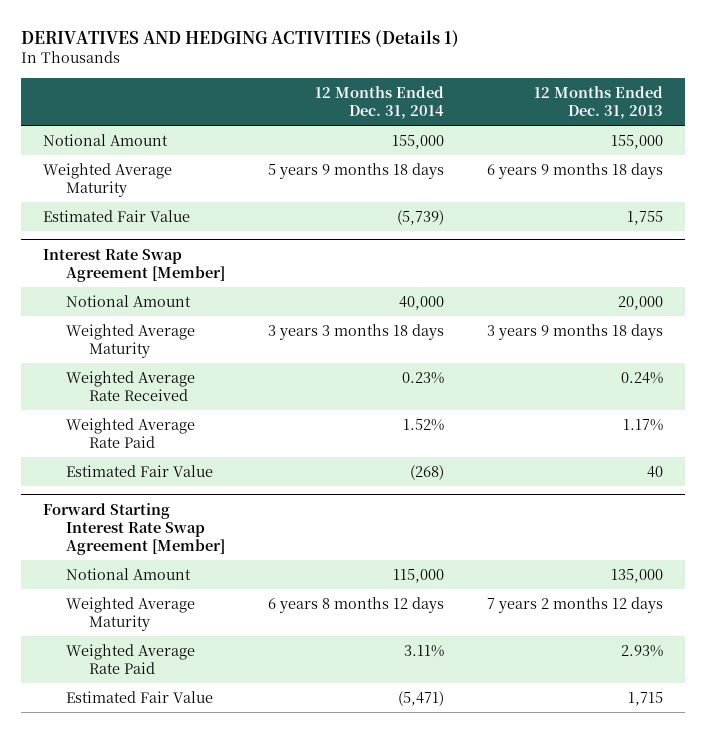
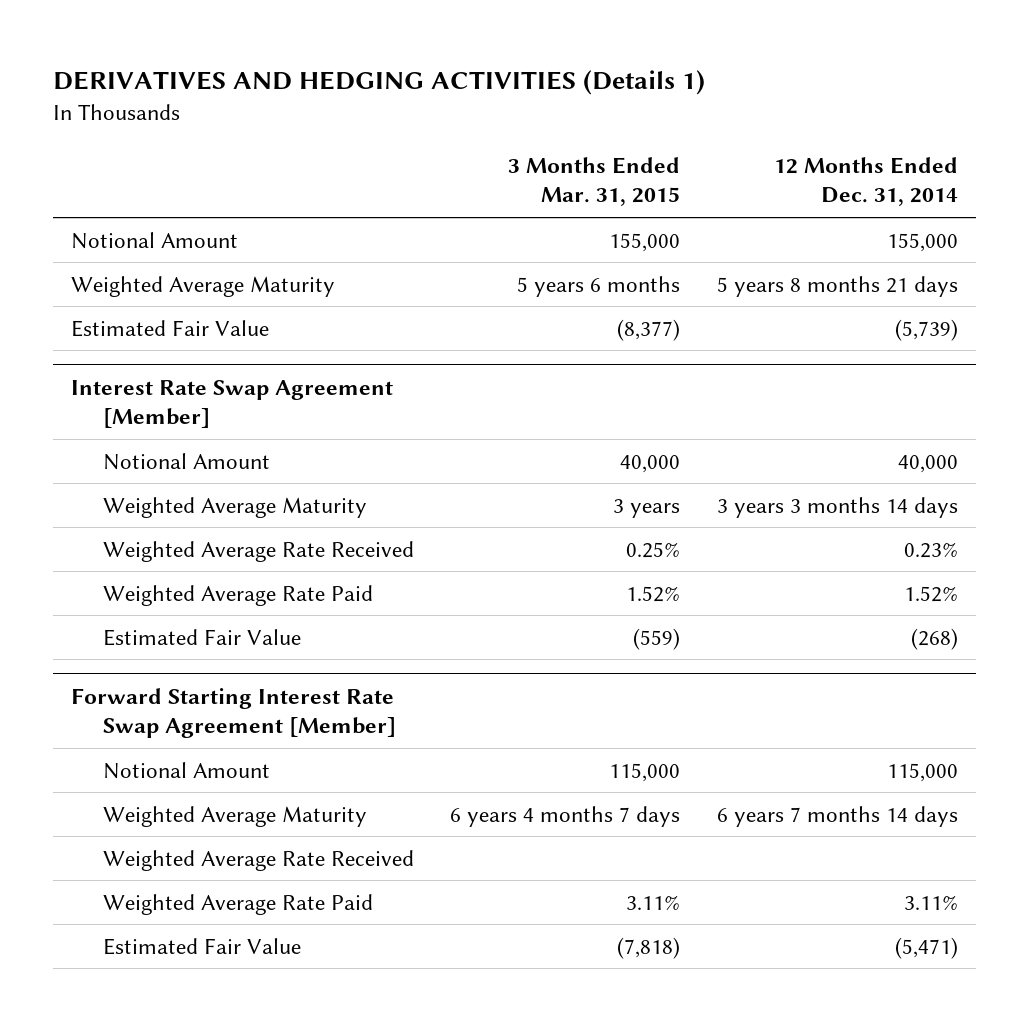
- | 12 Months Ended Dec. 31, 2014 | 12 Months Ended Dec. 31, 2013
+ | 3 Months Ended Mar. 31, 2015 | 12 Months Ended Dec. 31, 2014
- Weighted Average Maturity | 5 years 9 months 18 days | 6 years 9 months 18 days
+ Weighted Average Maturity | 5 years 6 months | 5 years 8 months 21 days
@ Interest Rate Swap Agreement [Member]
- Weighted Average Maturity | 3 years 3 months 18 days | 3 years 9 months 18 days
+ Weighted Average Maturity | 3 years | 3 years 3 months 14 days
@ Forward Starting Interest Rate Swap Agreement [Member]
- Weighted Average Maturity | 6 years 8 months 12 days | 7 years 2 months 12 days
+ Weighted Average Maturity | 6 years 4 months 7 days | 6 years 7 months 14 days
+ Weighted Average Rate Received

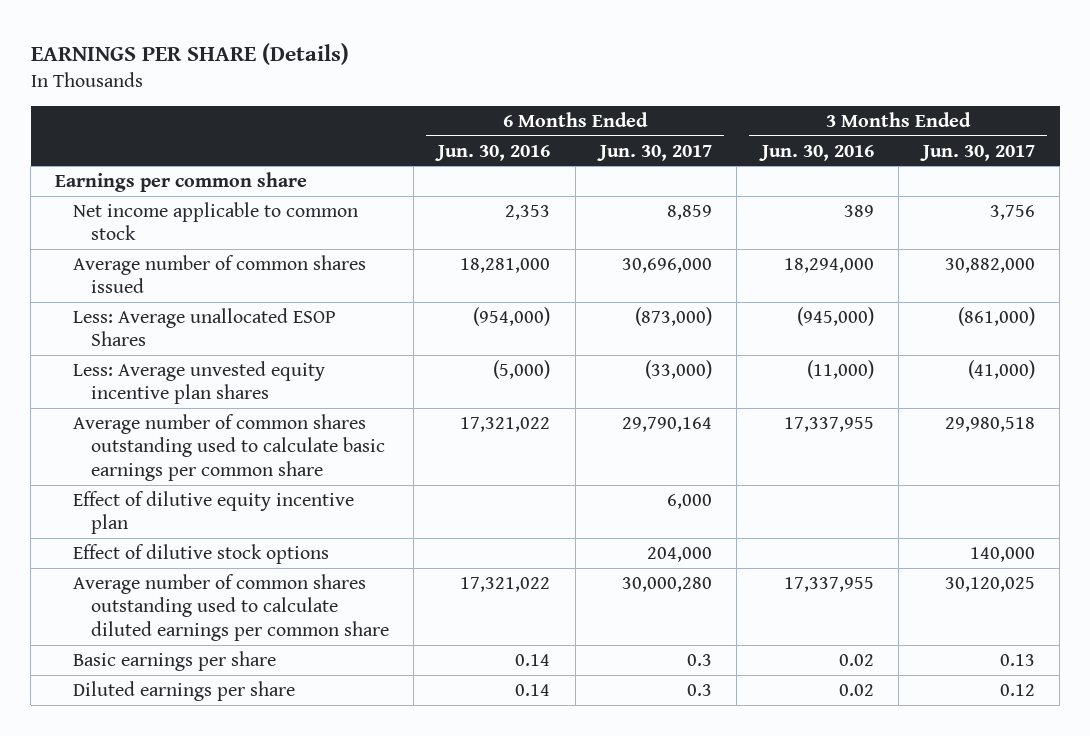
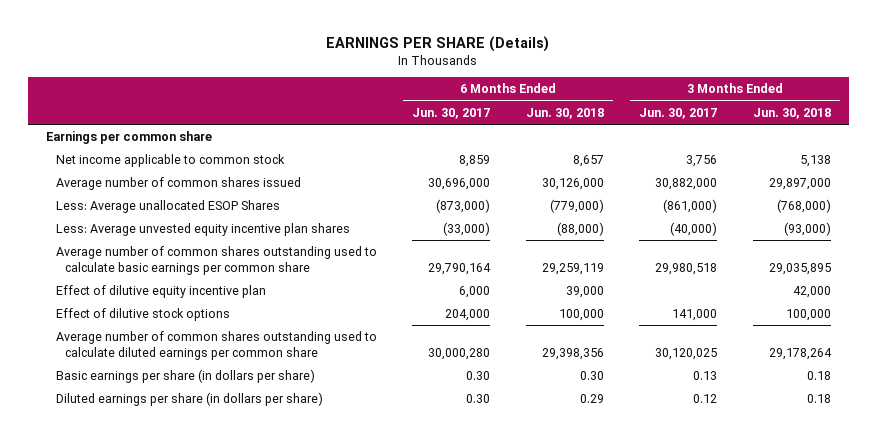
- | 6 Months Ended Jun. 30, 2016 | 6 Months Ended Jun. 30, 2017 | 3 Months Ended Jun. 30, 2016 | 3 Months Ended Jun. 30, 2017
+ | 6 Months Ended Jun. 30, 2017 | 6 Months Ended Jun. 30, 2018 | 3 Months Ended Jun. 30, 2017 | 3 Months Ended Jun. 30, 2018
- Less: Average unvested equity incentive plan shares | (5,000) | (33,000) | (11,000) | (41,000)
+ Less: Average unvested equity incentive plan shares | (33,000) | (88,000) | (40,000) | (93,000)
- Effect of dilutive stock options | | 204,000 | | 140,000
+ Effect of dilutive stock options | 204,000 | 100,000 | 141,000 | 100,000
- Basic earnings per share | 0.14 | 0.3 | 0.02 | 0.13
- Diluted earnings per share | 0.14 | 0.3 | 0.02 | 0.12
+ Basic earnings per share (in dollars per share) | 0.30 | 0.30 | 0.13 | 0.18
+ Diluted earnings per share (in dollars per share) | 0.30 | 0.29 | 0.12 | 0.18

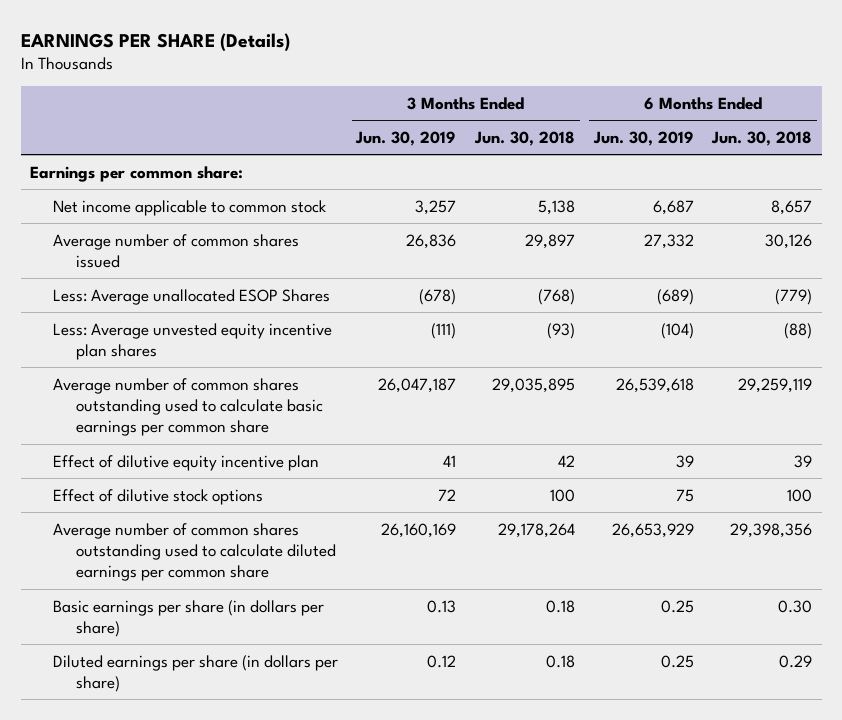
- | 6 Months Ended Jun. 30, 2017 | 6 Months Ended Jun. 30, 2018 | 3 Months Ended Jun. 30, 2017 | 3 Months Ended Jun. 30, 2018
+ | 3 Months Ended Jun. 30, 2019 | 3 Months Ended Jun. 30, 2018 | 6 Months Ended Jun. 30, 2019 | 6 Months Ended Jun. 30, 2018
- Earnings per common share
+ Earnings per common share:
- Average number of common shares issued | 30,696,000 | 30,126,000 | 30,882,000 | 29,897,000
- Less: Average unallocated ESOP Shares | (873,000) | (779,000) | (861,000) | (768,000)
- Less: Average unvested equity incentive plan shares | (33,000) | (88,000) | (40,000) | (93,000)
+ Average number of common shares issued | 26,836 | 29,897 | 27,332 | 30,126
+ Less: Average unallocated ESOP Shares | (678) | (768) | (689) | (779)
+ Less: Average unvested equity incentive plan shares | (111) | (93) | (104) | (88)
- Effect of dilutive equity incentive plan | 6,000 | 39,000 | | 42,000
- Effect of dilutive stock options | 204,000 | 100,000 | 141,000 | 100,000
+ Effect of dilutive equity incentive plan | 41 | 42 | 39 | 39
+ Effect of dilutive stock options | 72 | 100 | 75 | 100

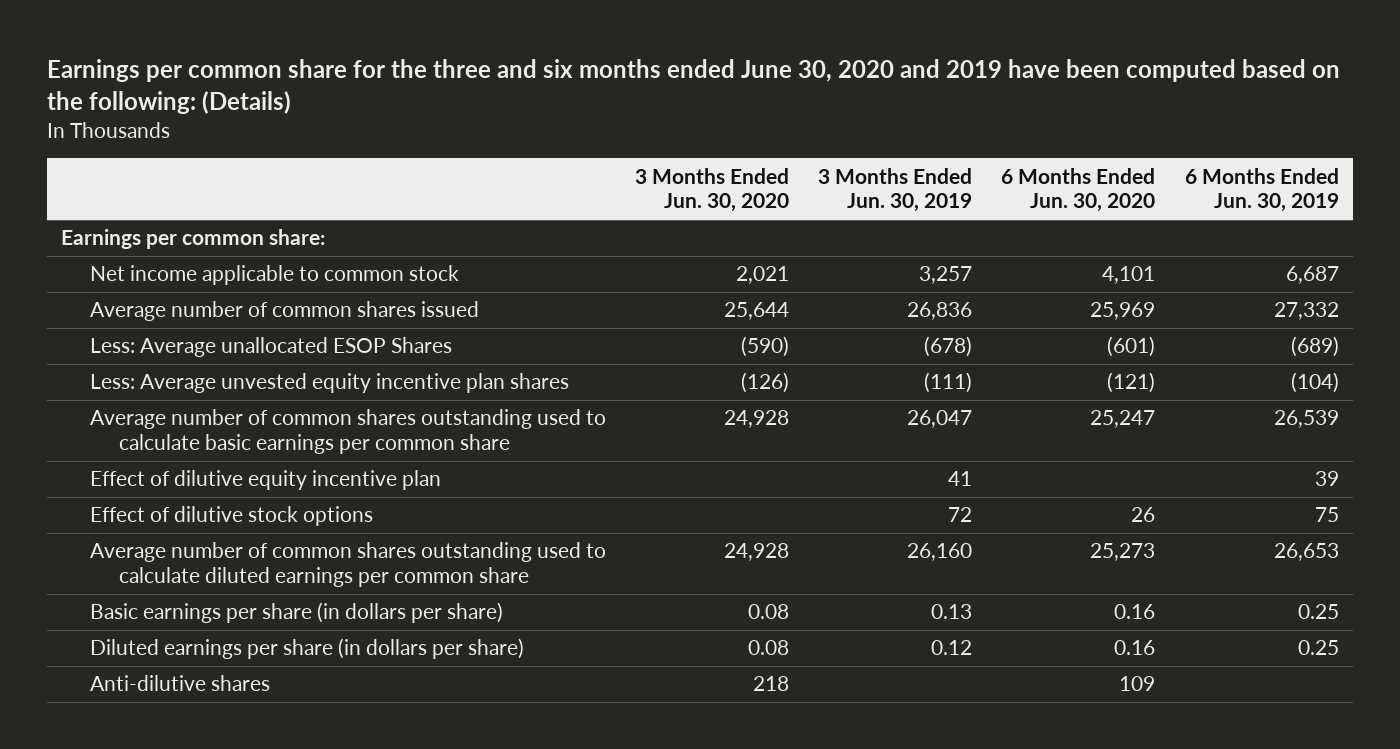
- EARNINGS PER SHARE (Details)
+ Earnings per common share for the three and six months ended June 30, 2020 and 2019 have been computed based on the following: (Details)
- | 3 Months Ended Jun. 30, 2019 | 3 Months Ended Jun. 30, 2018 | 6 Months Ended Jun. 30, 2019 | 6 Months Ended Jun. 30, 2018
+ | 3 Months Ended Jun. 30, 2020 | 3 Months Ended Jun. 30, 2019 | 6 Months Ended Jun. 30, 2020 | 6 Months Ended Jun. 30, 2019
- Average number of common shares outstanding used to calculate basic earnings per common share | 26,047,187 | 29,035,895 | 26,539,618 | 29,259,119
+ Average number of common shares outstanding used to calculate basic earnings per common share | 24,928 | 26,047 | 25,247 | 26,539
- Average number of common shares outstanding used to calculate diluted earnings per common share | 26,160,169 | 29,178,264 | 26,653,929 | 29,398,356
+ Average number of common shares outstanding used to calculate diluted earnings per common share | 24,928 | 26,160 | 25,273 | 26,653
+ Anti-dilutive shares | 218 | | 109 |

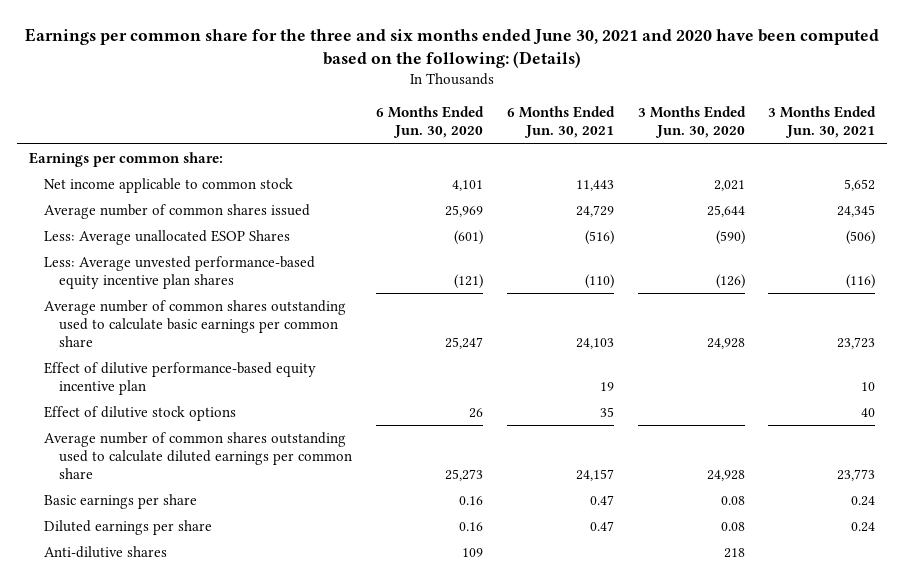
- Earnings per common share for the three and six months ended June 30, 2020 and 2019 have been computed based on the following: (Details)
+ Earnings per common share for the three and six months ended June 30, 2021 and 2020 have been computed based on the following: (Details)
- | 3 Months Ended Jun. 30, 2020 | 3 Months Ended Jun. 30, 2019 | 6 Months Ended Jun. 30, 2020 | 6 Months Ended Jun. 30, 2019
+ | 6 Months Ended Jun. 30, 2020 | 6 Months Ended Jun. 30, 2021 | 3 Months Ended Jun. 30, 2020 | 3 Months Ended Jun. 30, 2021
- Less: Average unvested equity incentive plan shares | (126) | (111) | (121) | (104)
+ Less: Average unvested performance-based equity incentive plan shares | (121) | (110) | (126) | (116)
- Effect of dilutive equity incentive plan | | 41 | | 39
+ Effect of dilutive performance-based equity incentive plan | | 19 | | 10
- Basic earnings per share (in dollars per share) | 0.08 | 0.13 | 0.16 | 0.25
- Diluted earnings per share (in dollars per share) | 0.08 | 0.12 | 0.16 | 0.25
+ Basic earnings per share | 0.16 | 0.47 | 0.08 | 0.24
+ Diluted earnings per share | 0.16 | 0.47 | 0.08 | 0.24

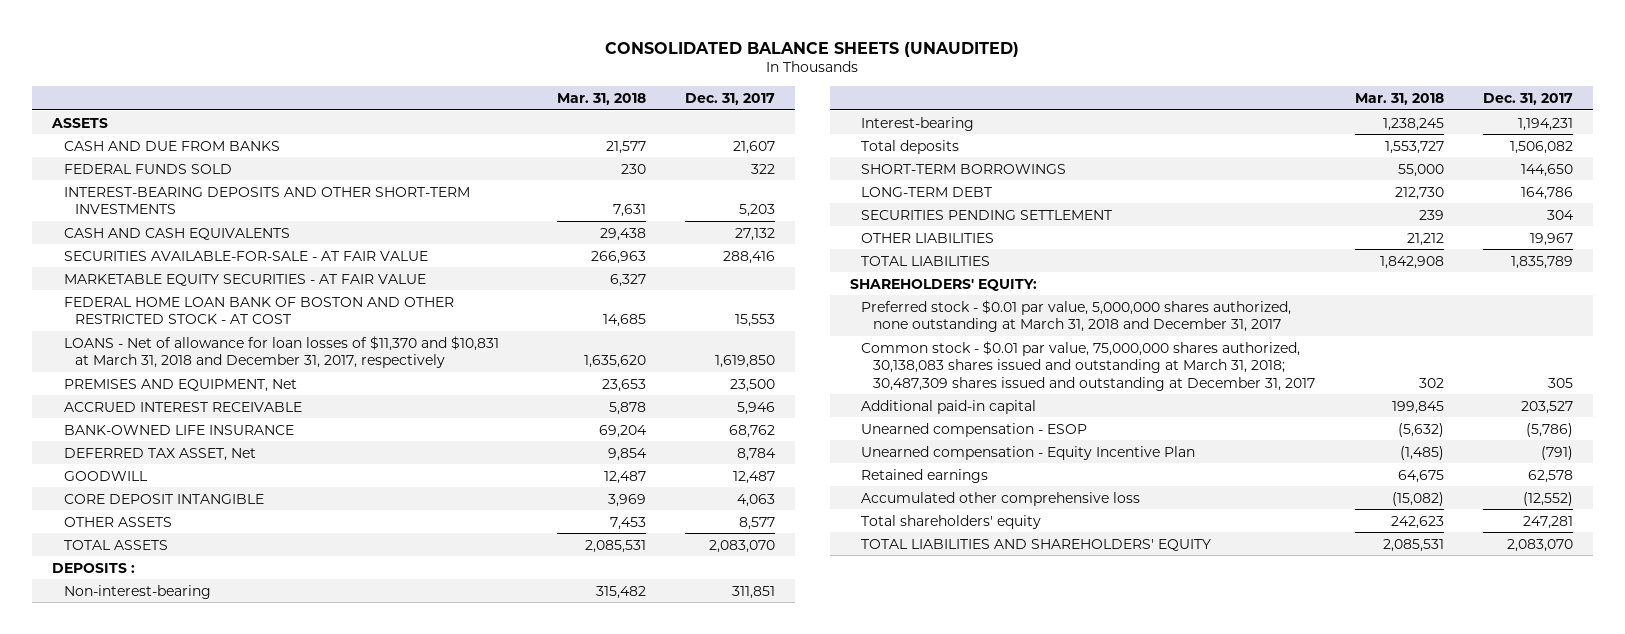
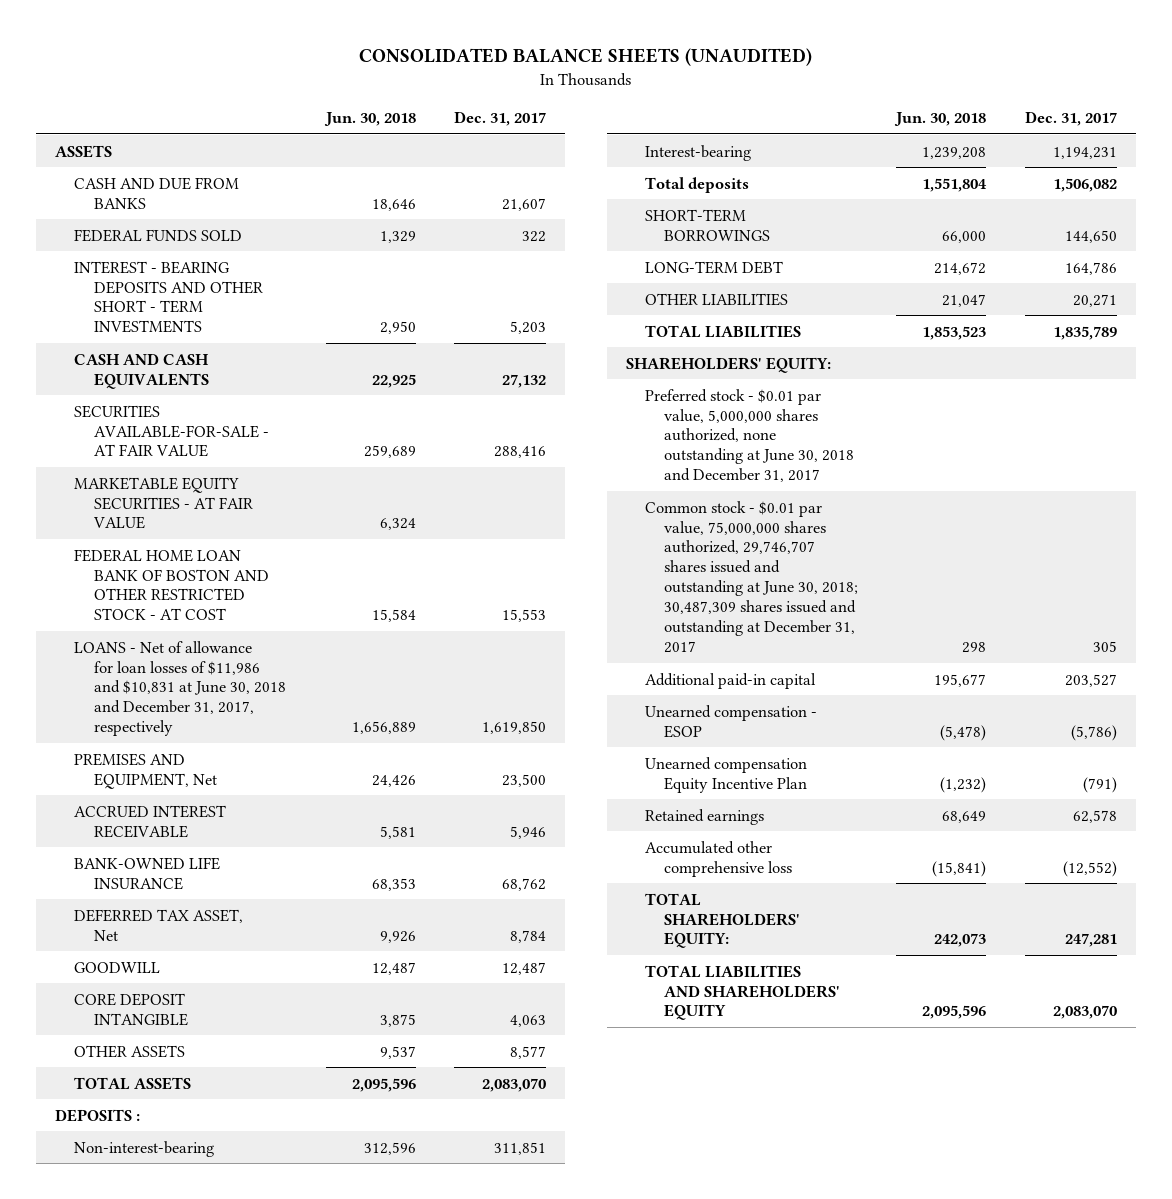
- | Mar. 31, 2018 | Dec. 31, 2017
+ | Jun. 30, 2018 | Dec. 31, 2017
- INTEREST-BEARING DEPOSITS AND OTHER SHORT-TERM INVESTMENTS | 7,631 | 5,203
+ INTEREST - BEARING DEPOSITS AND OTHER SHORT - TERM INVESTMENTS | 2,950 | 5,203
- LOANS - Net of allowance for loan losses of $11,370 and $10,831 at March 31, 2018 and December 31, 2017, respectively | 1,635,620 | 1,619,850
+ LOANS - Net of allowance for loan losses of $11,986 and $10,831 at June 30, 2018 and December 31, 2017, respectively | 1,656,889 | 1,619,850
- SECURITIES PENDING SETTLEMENT | 239 | 304
- OTHER LIABILITIES | 21,212 | 19,967
+ OTHER LIABILITIES | 21,047 | 20,271
- Preferred stock - $0.01 par value, 5,000,000 shares authorized, none outstanding at March 31, 2018 and December 31, 2017
- Common stock - $0.01 par value, 75,000,000 shares authorized, 30,138,083 shares issued and outstanding at March 31, 2018; 30,487,309 shares issued and outstanding at December 31, 2017 | 302 | 305
+ Preferred stock - $0.01 par value, 5,000,000 shares authorized, none outstanding at June 30, 2018 and December 31, 2017
+ Common stock - $0.01 par value, 75,000,000 shares authorized, 29,746,707 shares issued and outstanding at June 30, 2018; 30,487,309 shares issued and outstanding at December 31, 2017 | 298 | 305
- Unearned compensation - Equity Incentive Plan | (1,485) | (791)
+ Unearned compensation Equity Incentive Plan | (1,232) | (791)
- Total shareholders' equity | 242,623 | 247,281
+ TOTAL SHAREHOLDERS' EQUITY: | 242,073 | 247,281

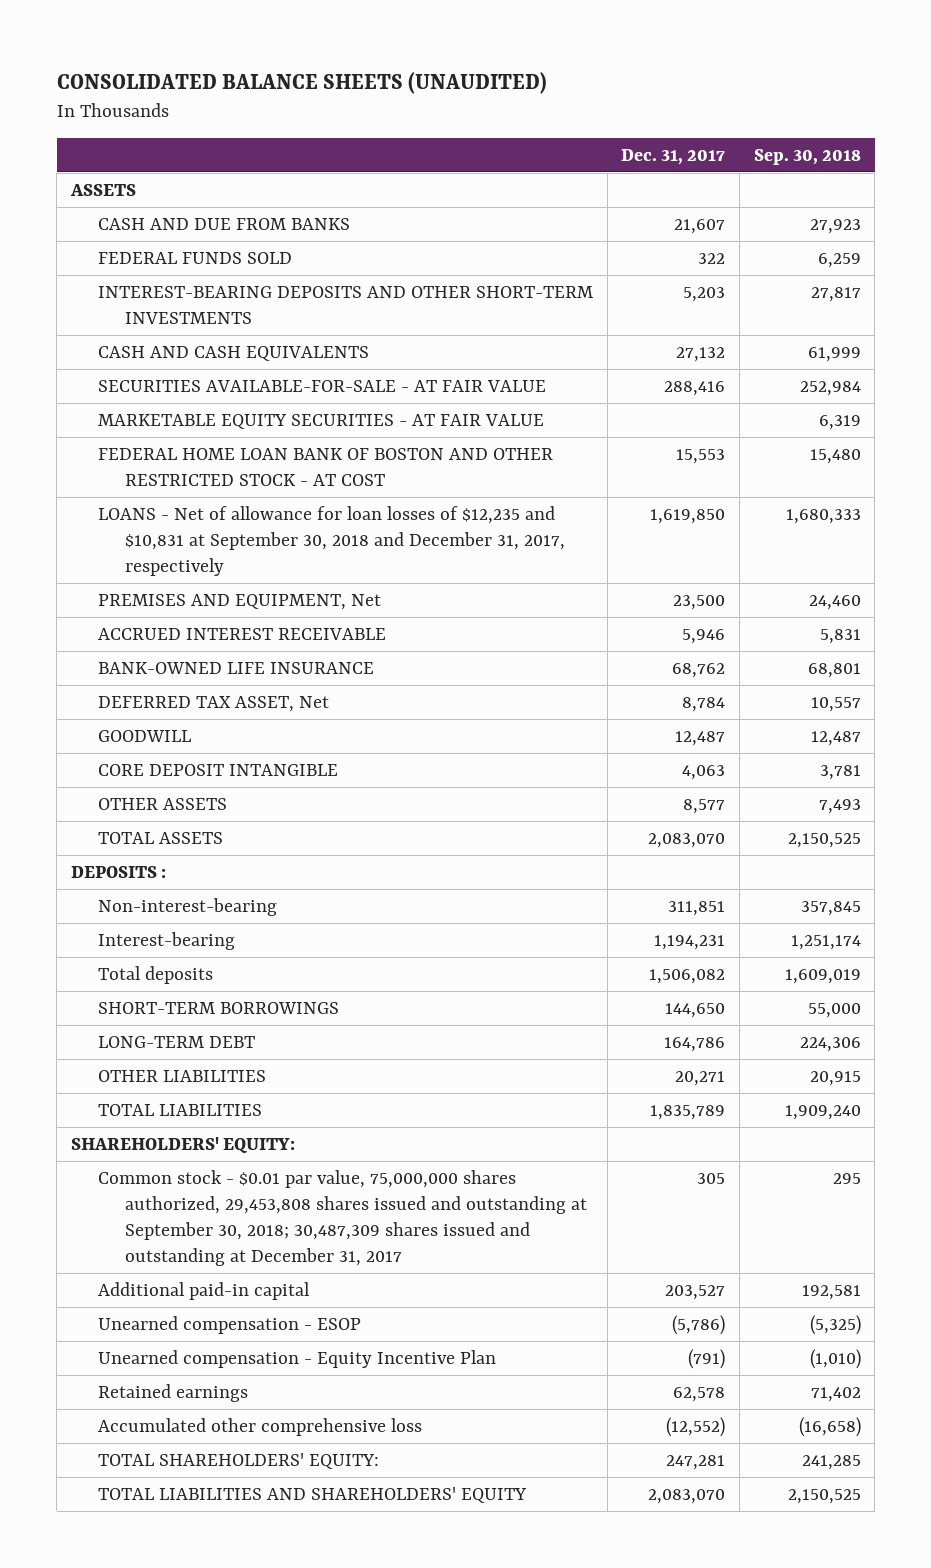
- | Jun. 30, 2018 | Dec. 31, 2017
+ | Dec. 31, 2017 | Sep. 30, 2018
- INTEREST - BEARING DEPOSITS AND OTHER SHORT - TERM INVESTMENTS | 2,950 | 5,203
+ INTEREST-BEARING DEPOSITS AND OTHER SHORT-TERM INVESTMENTS | 5,203 | 27,817
- LOANS - Net of allowance for loan losses of $11,986 and $10,831 at June 30, 2018 and December 31, 2017, respectively | 1,656,889 | 1,619,850
+ LOANS - Net of allowance for loan losses of $12,235 and $10,831 at September 30, 2018 and December 31, 2017, respectively | 1,619,850 | 1,680,333
- Preferred stock - $0.01 par value, 5,000,000 shares authorized, none outstanding at June 30, 2018 and December 31, 2017
- Common stock - $0.01 par value, 75,000,000 shares authorized, 29,746,707 shares issued and outstanding at June 30, 2018; 30,487,309 shares issued and outstanding at December 31, 2017 | 298 | 305
+ Common stock - $0.01 par value, 75,000,000 shares authorized, 29,453,808 shares issued and outstanding at September 30, 2018; 30,487,309 shares issued and outstanding at December 31, 2017 | 305 | 295
- Unearned compensation Equity Incentive Plan | (1,232) | (791)
+ Unearned compensation - Equity Incentive Plan | (791) | (1,010)

